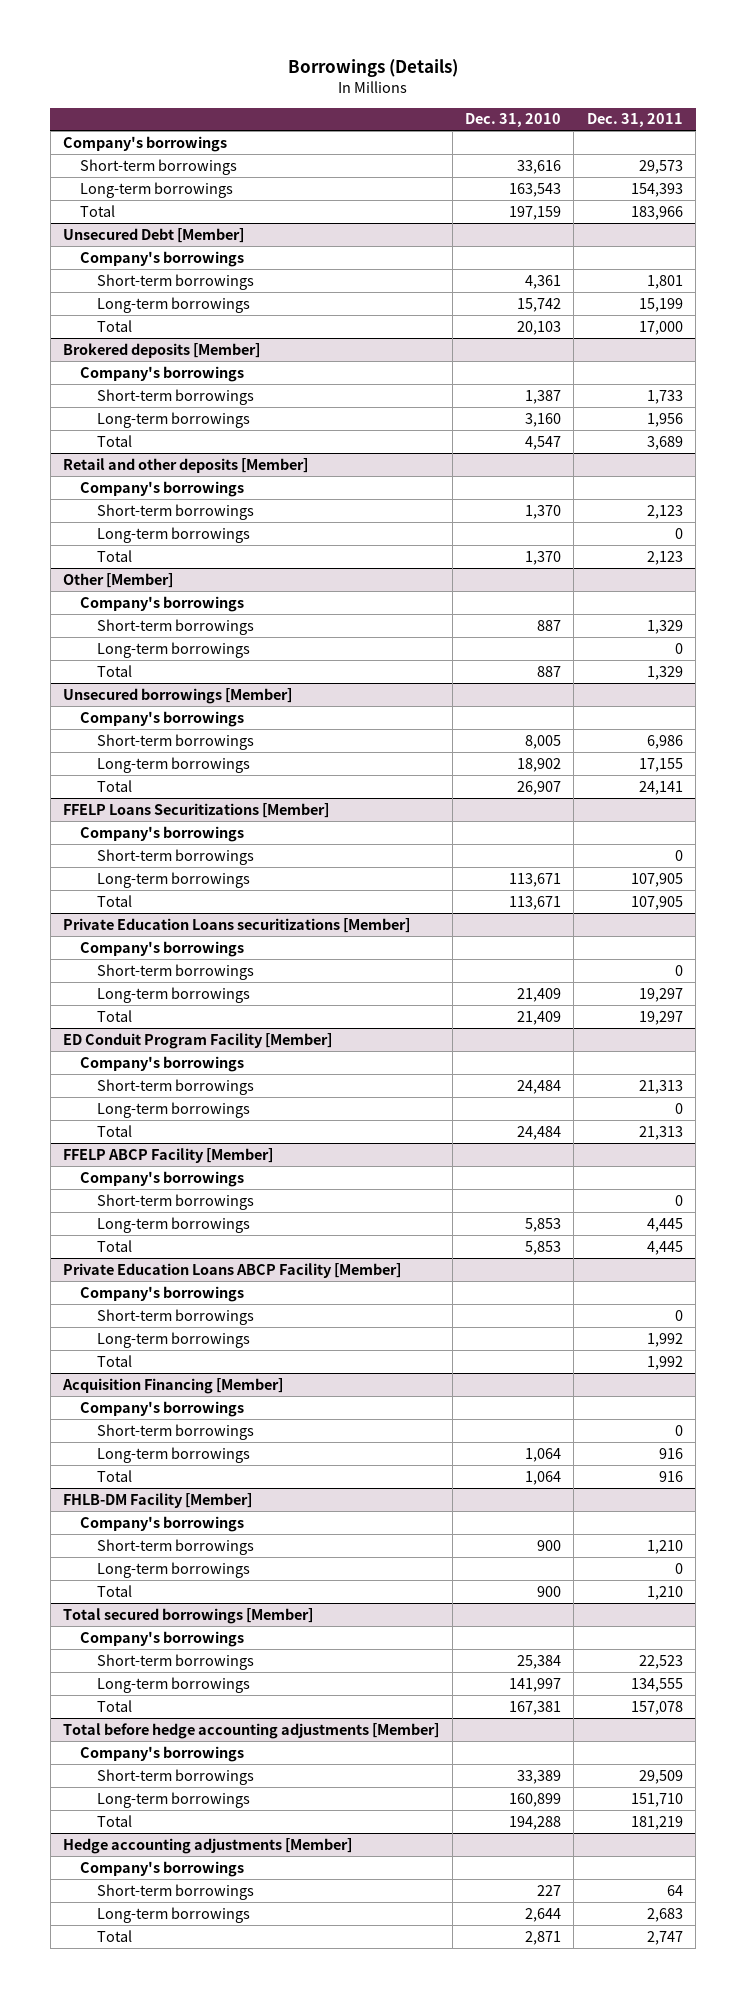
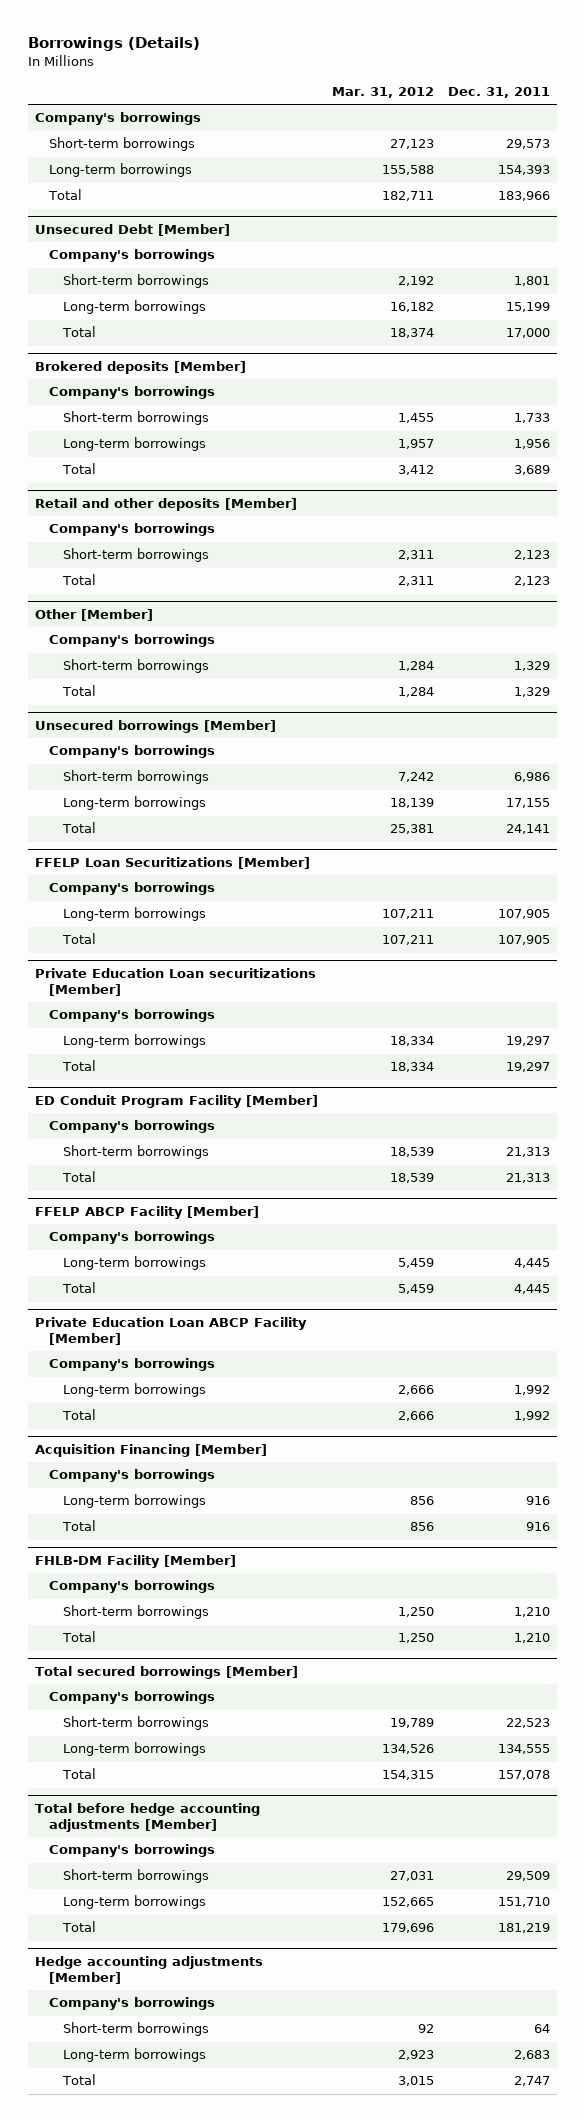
- | Dec. 31, 2010 | Dec. 31, 2011
+ | Mar. 31, 2012 | Dec. 31, 2011
@ Retail and other deposits [Member]
- Long-term borrowings | | 0
@ Other [Member]
- Long-term borrowings | | 0
- FFELP Loans Securitizations [Member]
+ FFELP Loan Securitizations [Member]
- Short-term borrowings | | 0
- Private Education Loans securitizations [Member]
+ Private Education Loan securitizations [Member]
- Short-term borrowings | | 0
@ ED Conduit Program Facility [Member]
- Long-term borrowings | | 0
@ FFELP ABCP Facility [Member]
- Short-term borrowings | | 0
- Private Education Loans ABCP Facility [Member]
+ Private Education Loan ABCP Facility [Member]
- Short-term borrowings | | 0
@ Acquisition Financing [Member]
- Short-term borrowings | | 0
@ FHLB-DM Facility [Member]
- Long-term borrowings | | 0

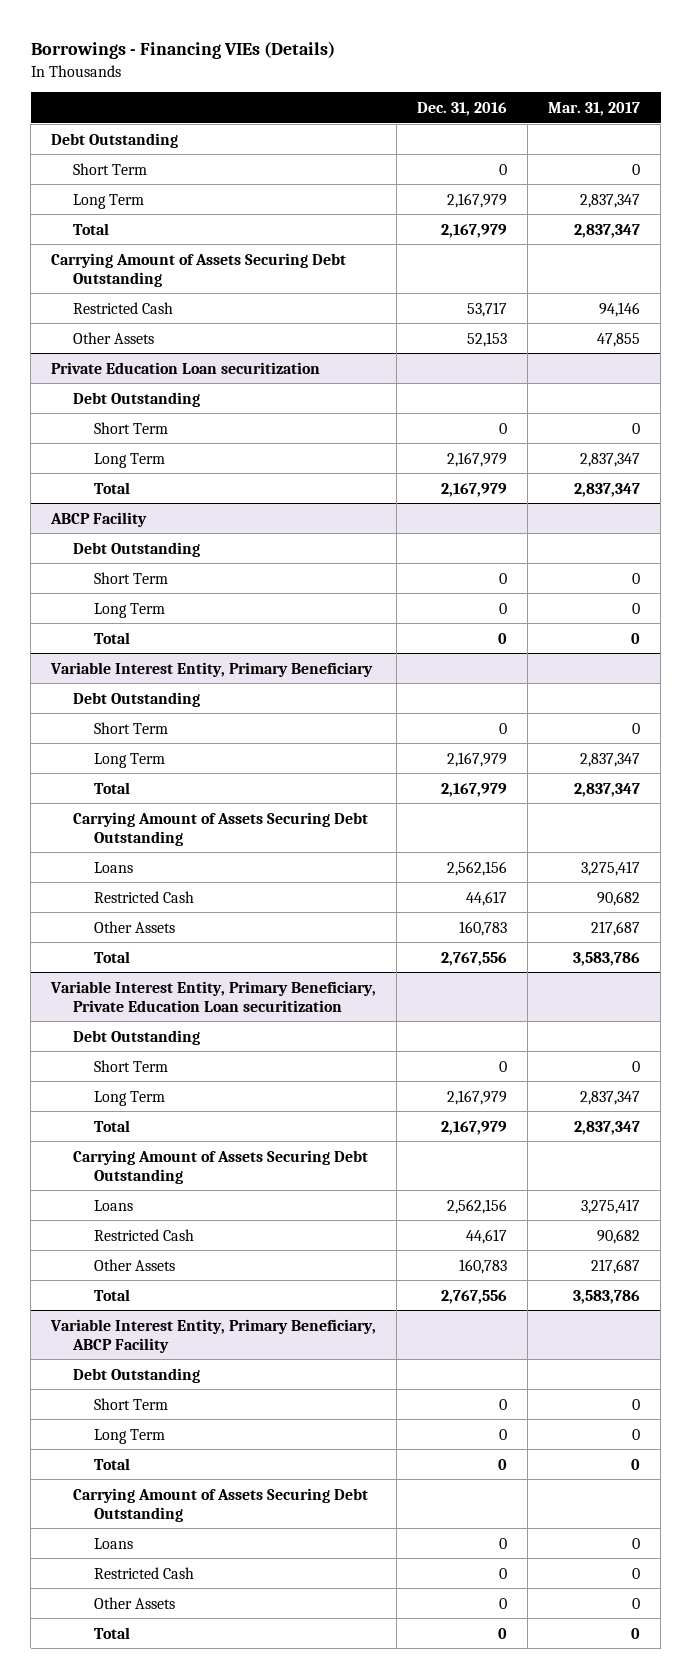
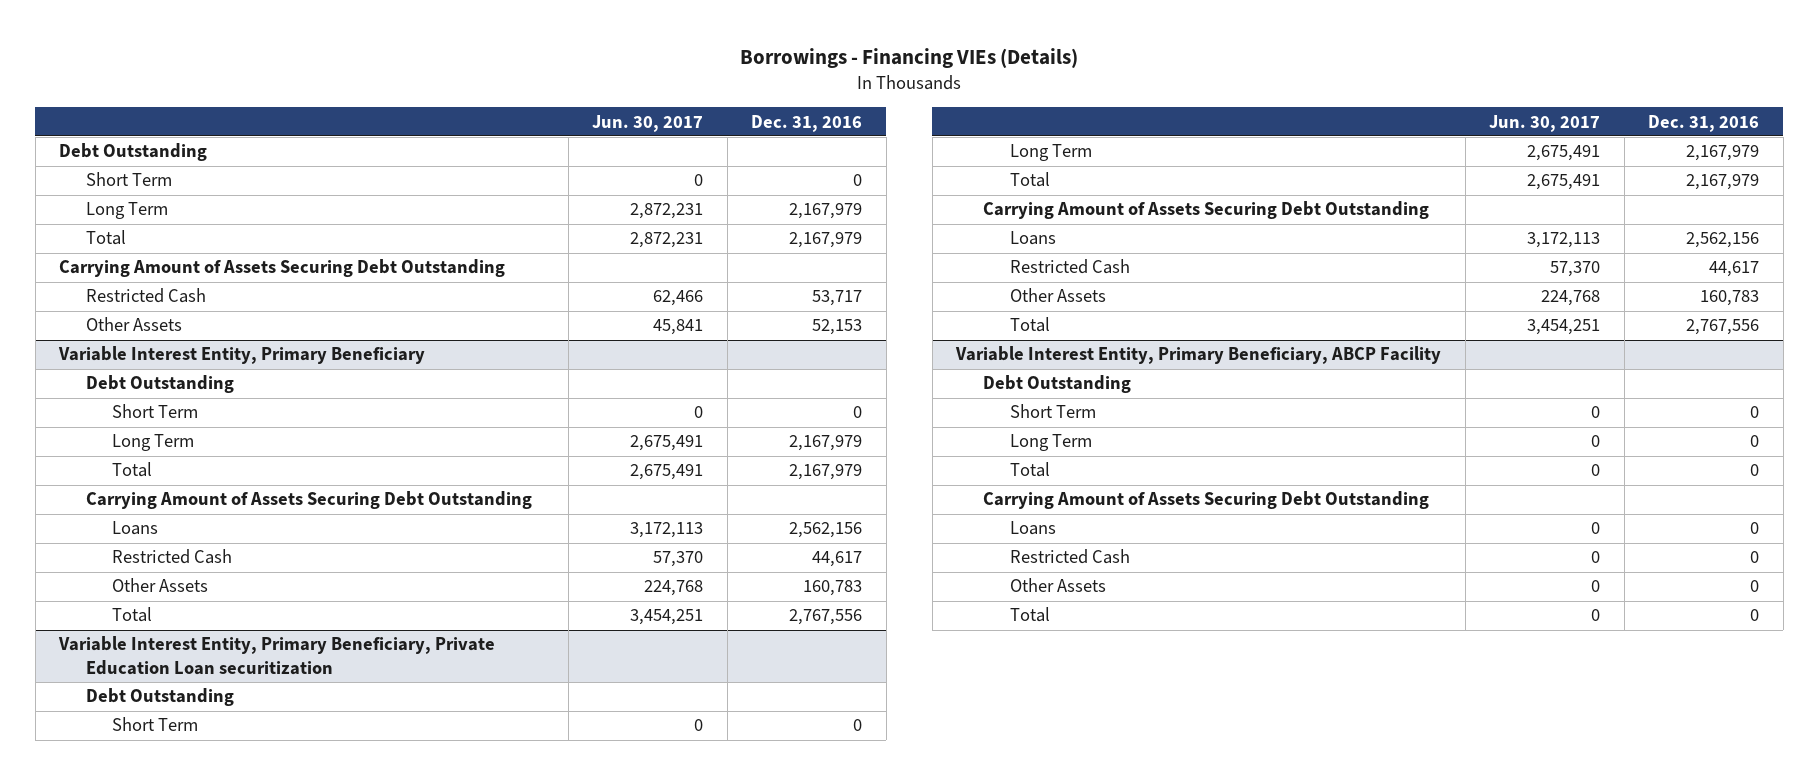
- | Dec. 31, 2016 | Mar. 31, 2017
+ | Jun. 30, 2017 | Dec. 31, 2016
- Private Education Loan securitization
- Debt Outstanding
- Short Term | 0 | 0
- Long Term | 2,167,979 | 2,837,347
- Total | 2,167,979 | 2,837,347
- ABCP Facility
- Debt Outstanding
- Short Term | 0 | 0
- Long Term | 0 | 0
- Total | 0 | 0

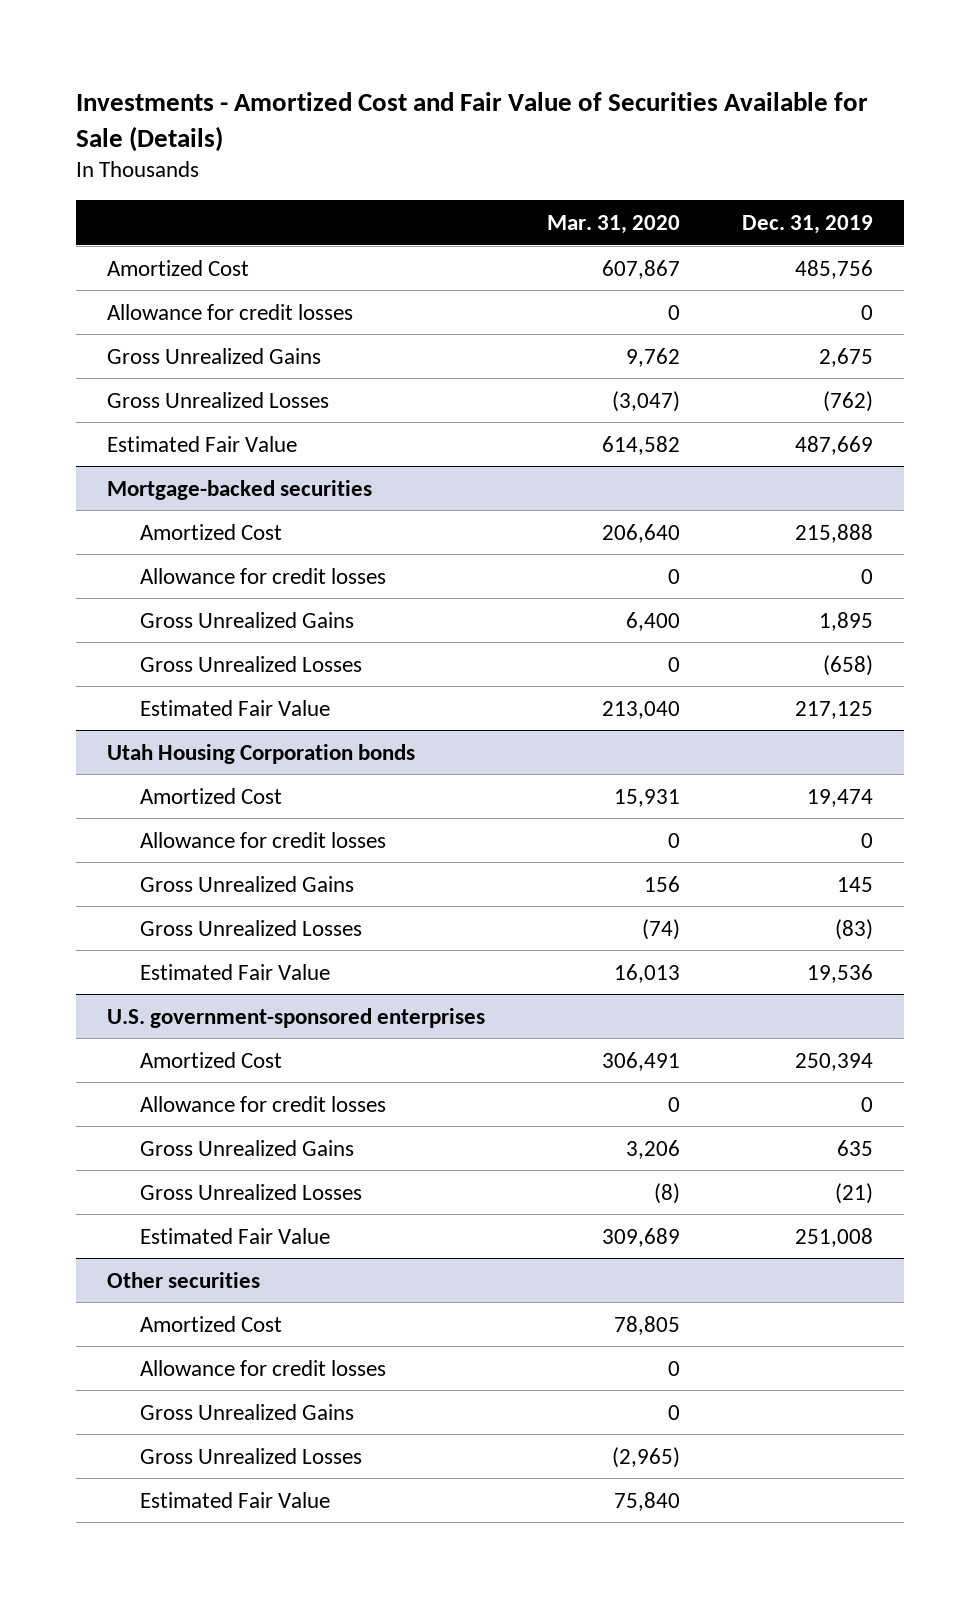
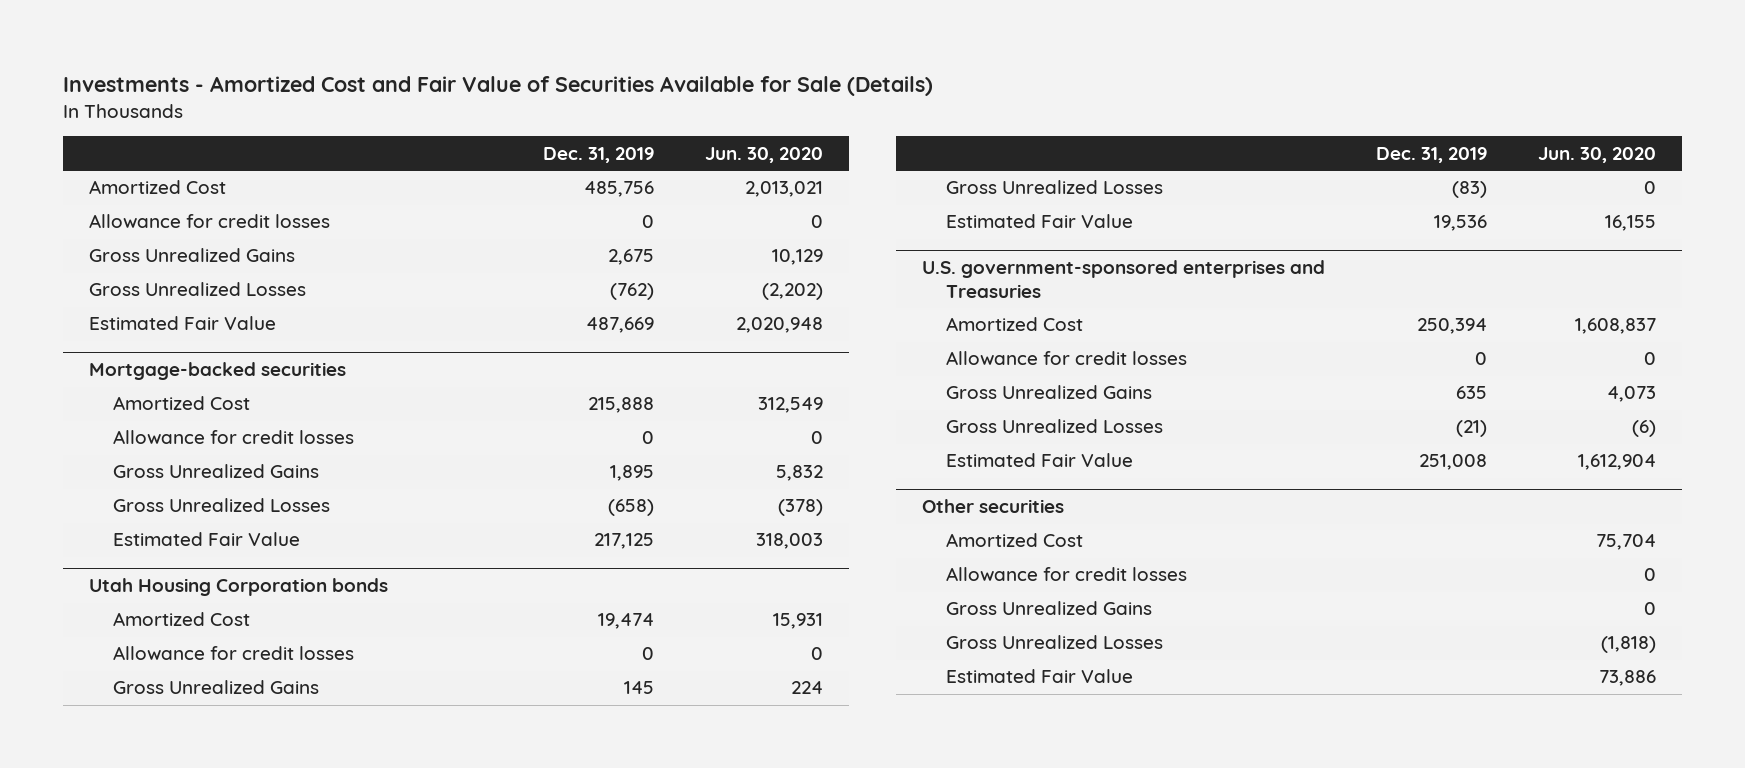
- | Mar. 31, 2020 | Dec. 31, 2019
+ | Dec. 31, 2019 | Jun. 30, 2020
- U.S. government-sponsored enterprises
+ U.S. government-sponsored enterprises and Treasuries

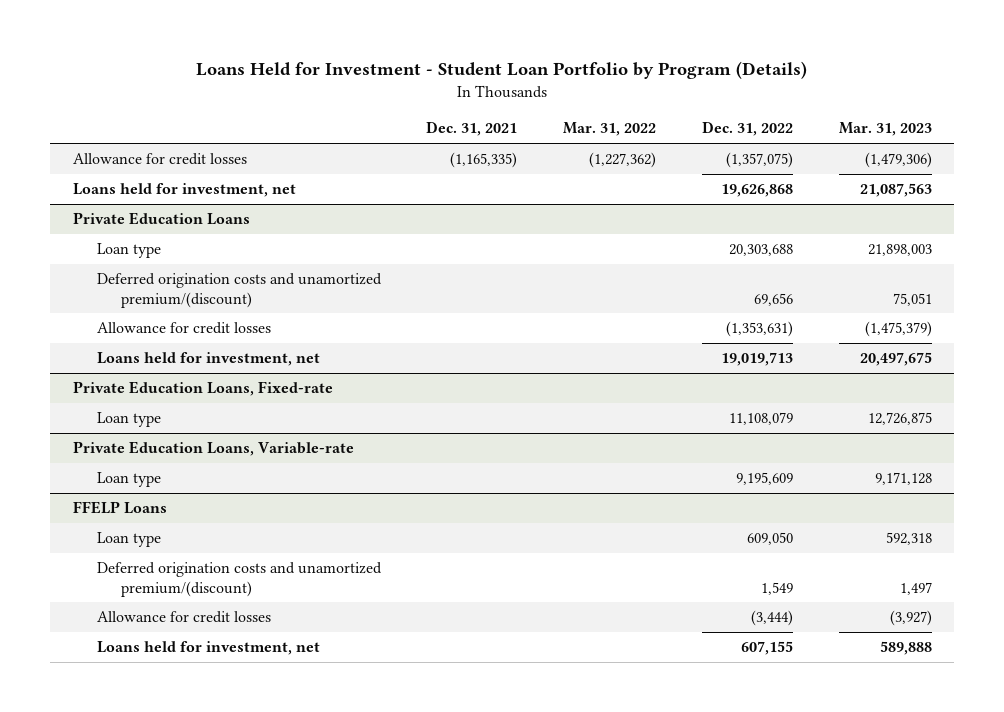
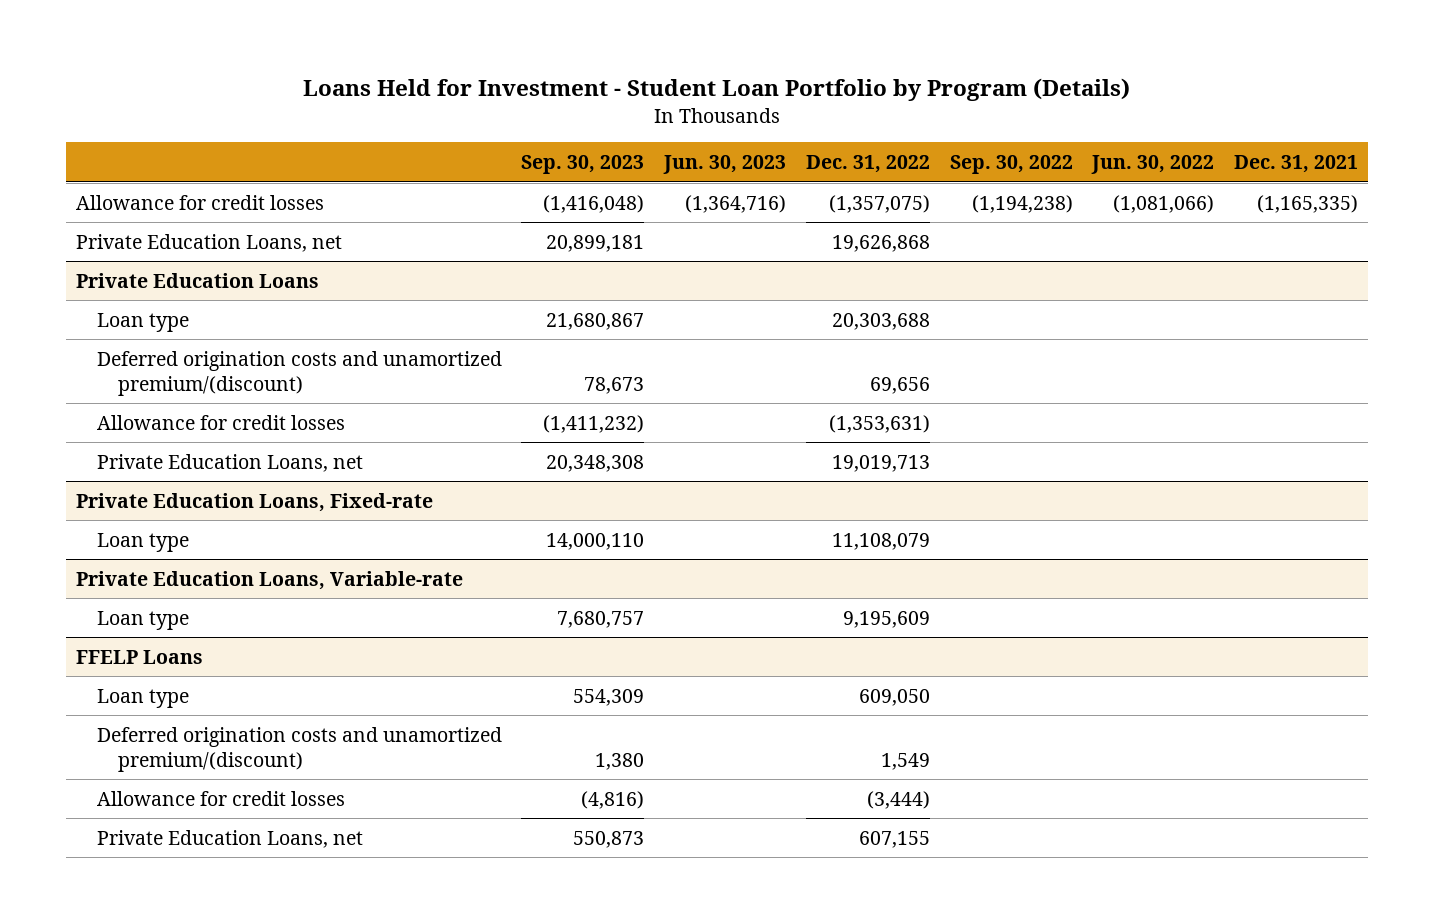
- | Dec. 31, 2021 | Mar. 31, 2022 | Dec. 31, 2022 | Mar. 31, 2023
+ | Sep. 30, 2023 | Jun. 30, 2023 | Dec. 31, 2022 | Sep. 30, 2022 | Jun. 30, 2022 | Dec. 31, 2021
- Loans held for investment, net | | | 19,626,868 | 21,087,563
+ Private Education Loans, net | 20,899,181 | | 19,626,868 | | |
@ Private Education Loans
- Loans held for investment, net | | | 19,019,713 | 20,497,675
+ Private Education Loans, net | 20,348,308 | | 19,019,713 | | |
@ FFELP Loans
- Loans held for investment, net | | | 607,155 | 589,888
+ Private Education Loans, net | 550,873 | | 607,155 | | |

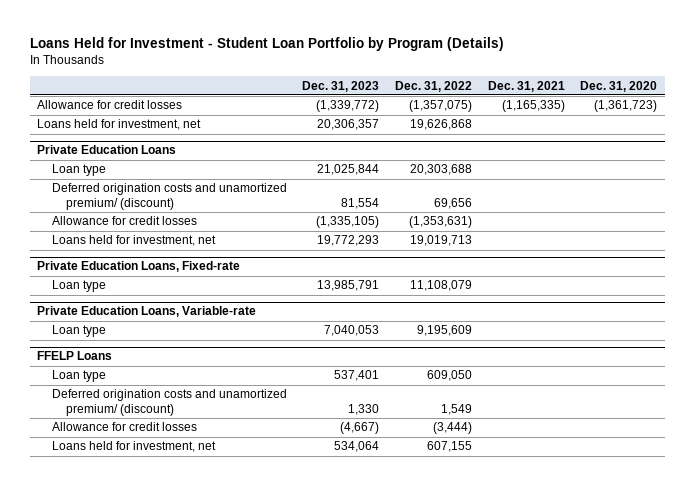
- | Sep. 30, 2023 | Jun. 30, 2023 | Dec. 31, 2022 | Sep. 30, 2022 | Jun. 30, 2022 | Dec. 31, 2021
+ | Dec. 31, 2023 | Dec. 31, 2022 | Dec. 31, 2021 | Dec. 31, 2020
- Private Education Loans, net | 20,899,181 | | 19,626,868 | | |
+ Loans held for investment, net | 20,306,357 | 19,626,868 | |
@ Private Education Loans
- Deferred origination costs and unamortized premium/(discount) | 78,673 | | 69,656 | | |
+ Deferred origination costs and unamortized premium/ (discount) | 81,554 | 69,656 | |
- Private Education Loans, net | 20,348,308 | | 19,019,713 | | |
+ Loans held for investment, net | 19,772,293 | 19,019,713 | |
@ FFELP Loans
- Deferred origination costs and unamortized premium/(discount) | 1,380 | | 1,549 | | |
+ Deferred origination costs and unamortized premium/ (discount) | 1,330 | 1,549 | |
- Private Education Loans, net | 550,873 | | 607,155 | | |
+ Loans held for investment, net | 534,064 | 607,155 | |

